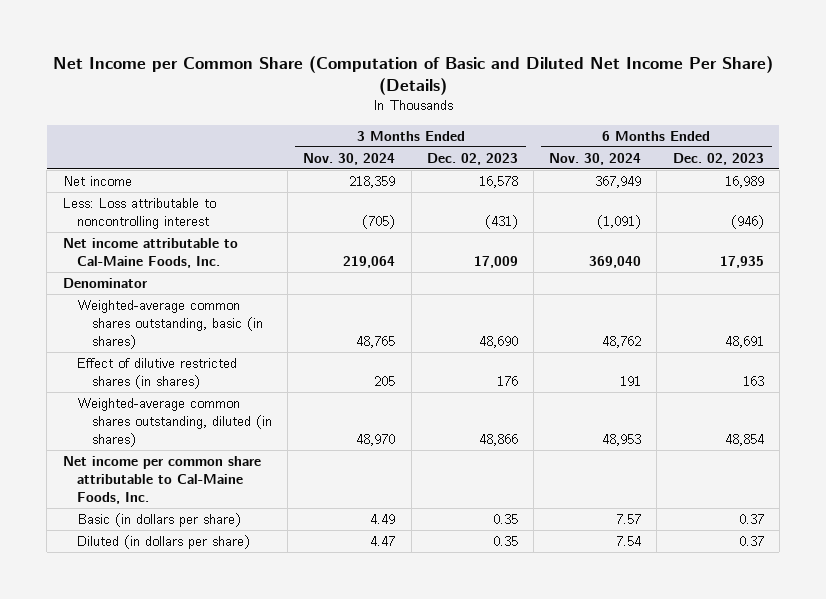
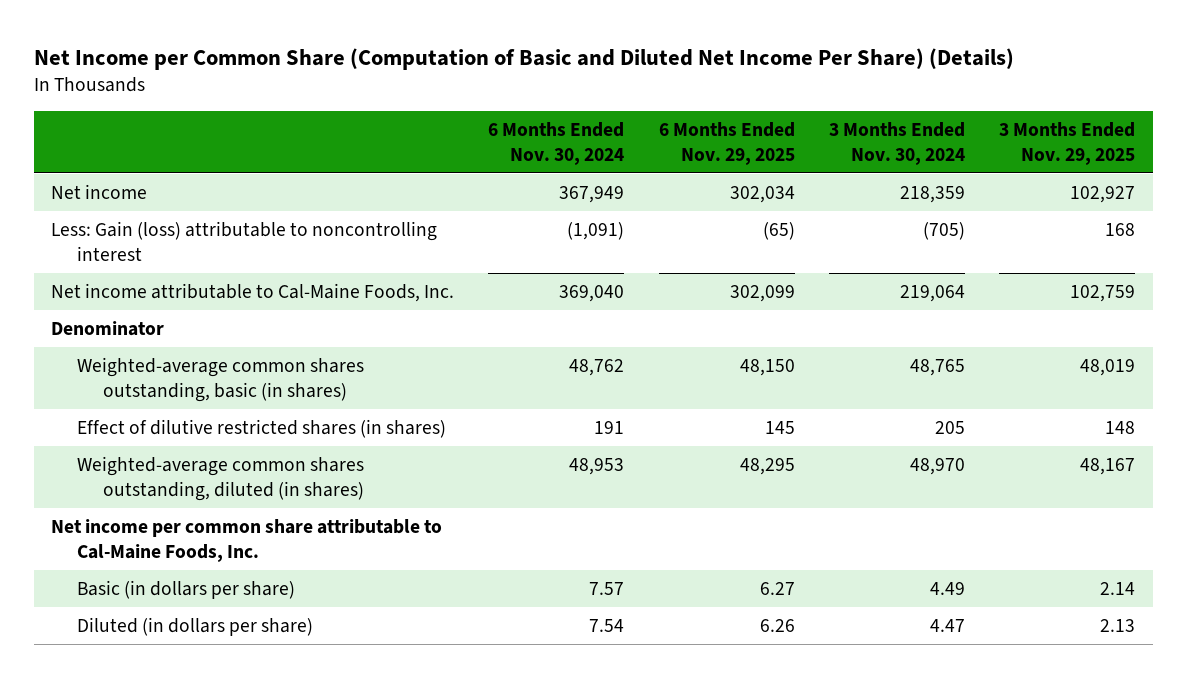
- | 3 Months Ended Nov. 30, 2024 | 3 Months Ended Dec. 02, 2023 | 6 Months Ended Nov. 30, 2024 | 6 Months Ended Dec. 02, 2023
+ | 6 Months Ended Nov. 30, 2024 | 6 Months Ended Nov. 29, 2025 | 3 Months Ended Nov. 30, 2024 | 3 Months Ended Nov. 29, 2025
- Less: Loss attributable to noncontrolling interest | (705) | (431) | (1,091) | (946)
+ Less: Gain (loss) attributable to noncontrolling interest | (1,091) | (65) | (705) | 168

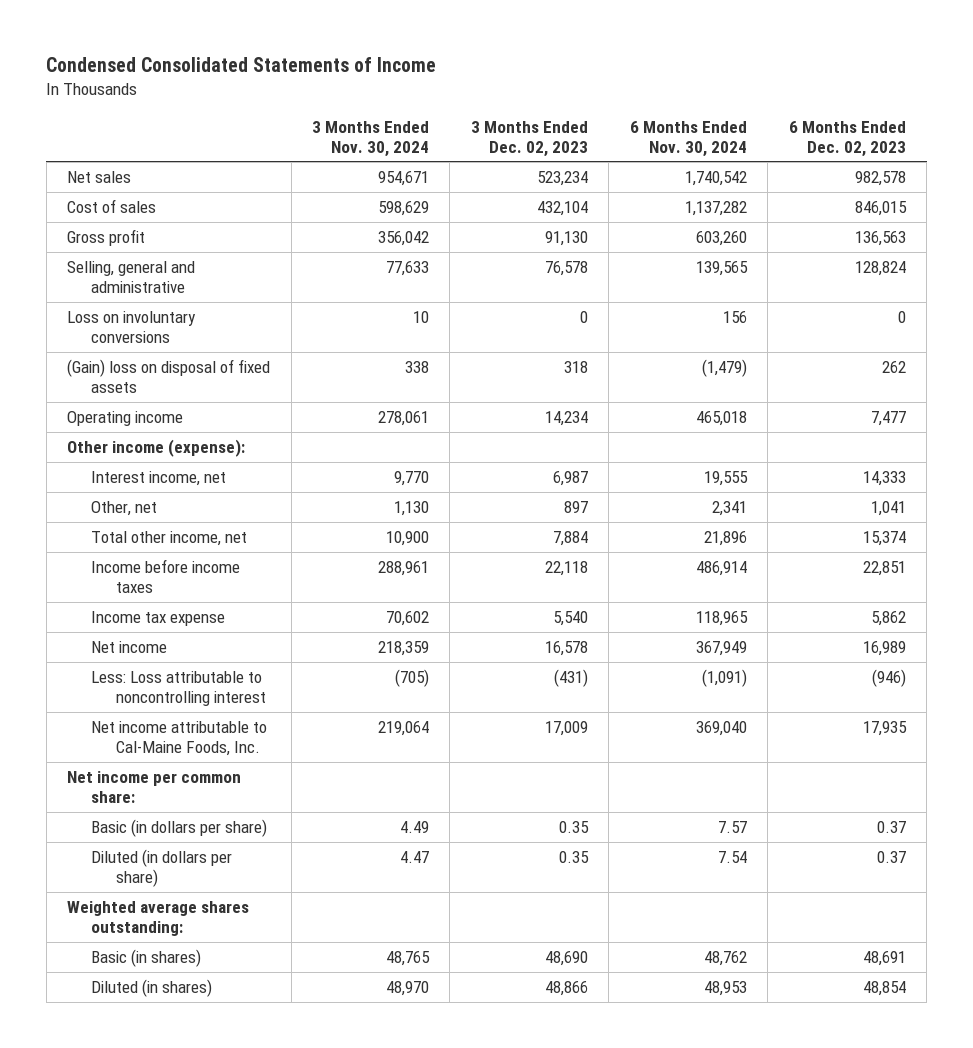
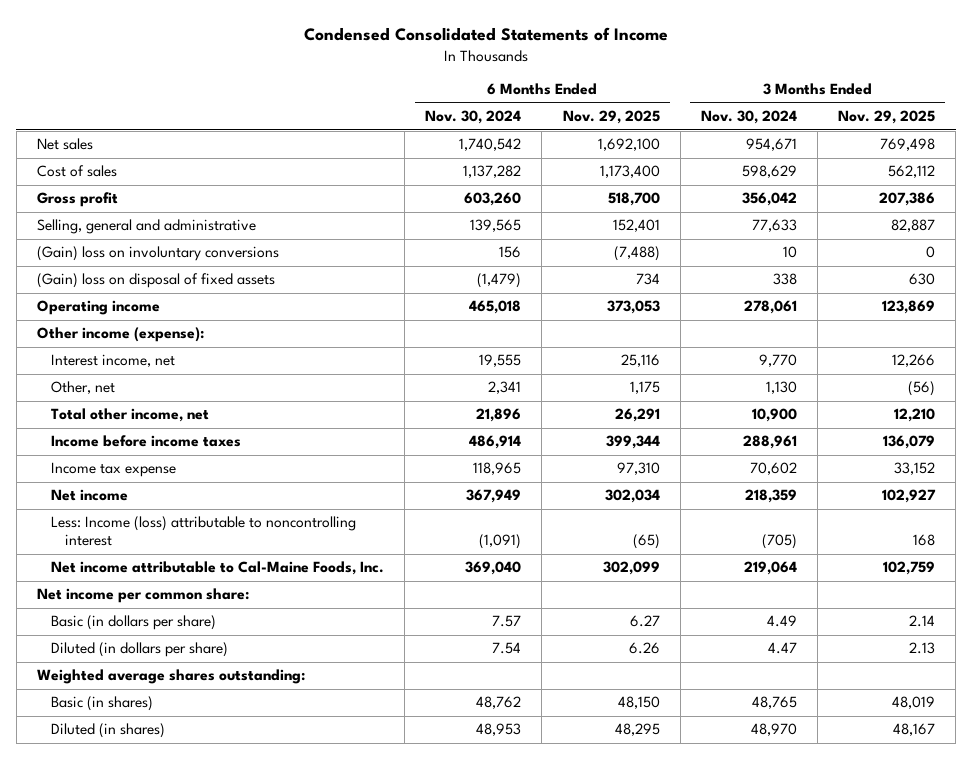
- | 3 Months Ended Nov. 30, 2024 | 3 Months Ended Dec. 02, 2023 | 6 Months Ended Nov. 30, 2024 | 6 Months Ended Dec. 02, 2023
+ | 6 Months Ended Nov. 30, 2024 | 6 Months Ended Nov. 29, 2025 | 3 Months Ended Nov. 30, 2024 | 3 Months Ended Nov. 29, 2025
- Loss on involuntary conversions | 10 | 0 | 156 | 0
+ (Gain) loss on involuntary conversions | 156 | (7,488) | 10 | 0
- Less: Loss attributable to noncontrolling interest | (705) | (431) | (1,091) | (946)
+ Less: Income (loss) attributable to noncontrolling interest | (1,091) | (65) | (705) | 168

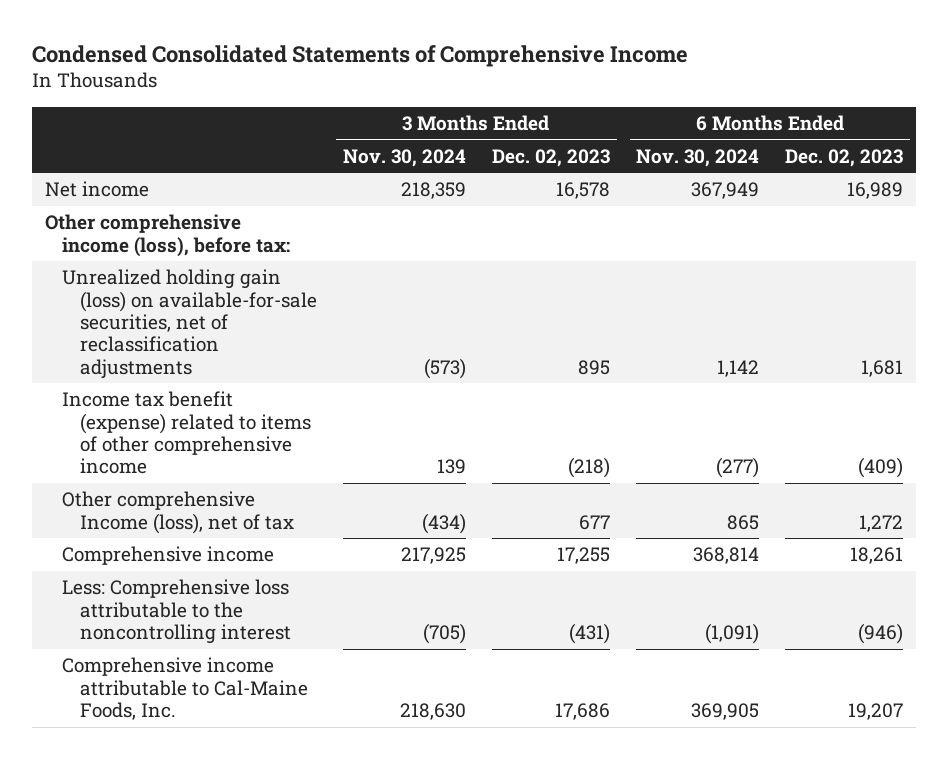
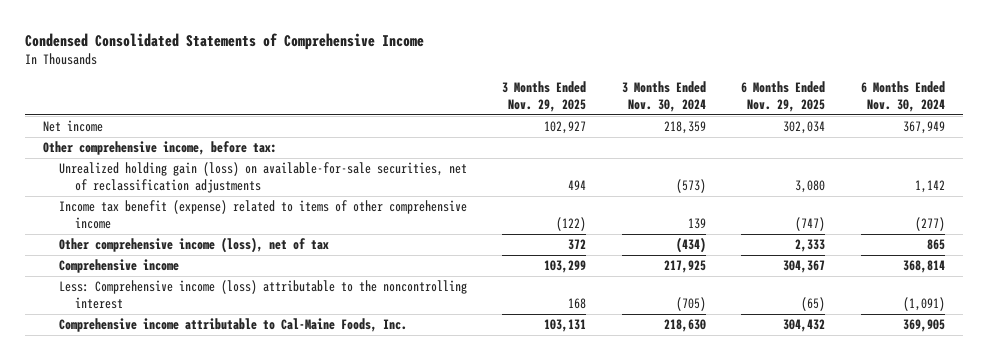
- | 3 Months Ended Nov. 30, 2024 | 3 Months Ended Dec. 02, 2023 | 6 Months Ended Nov. 30, 2024 | 6 Months Ended Dec. 02, 2023
+ | 3 Months Ended Nov. 29, 2025 | 3 Months Ended Nov. 30, 2024 | 6 Months Ended Nov. 29, 2025 | 6 Months Ended Nov. 30, 2024
- Other comprehensive income (loss), before tax:
+ Other comprehensive income, before tax:
- Other comprehensive Income (loss), net of tax | (434) | 677 | 865 | 1,272
+ Other comprehensive income (loss), net of tax | 372 | (434) | 2,333 | 865
- Less: Comprehensive loss attributable to the noncontrolling interest | (705) | (431) | (1,091) | (946)
+ Less: Comprehensive income (loss) attributable to the noncontrolling interest | 168 | (705) | (65) | (1,091)

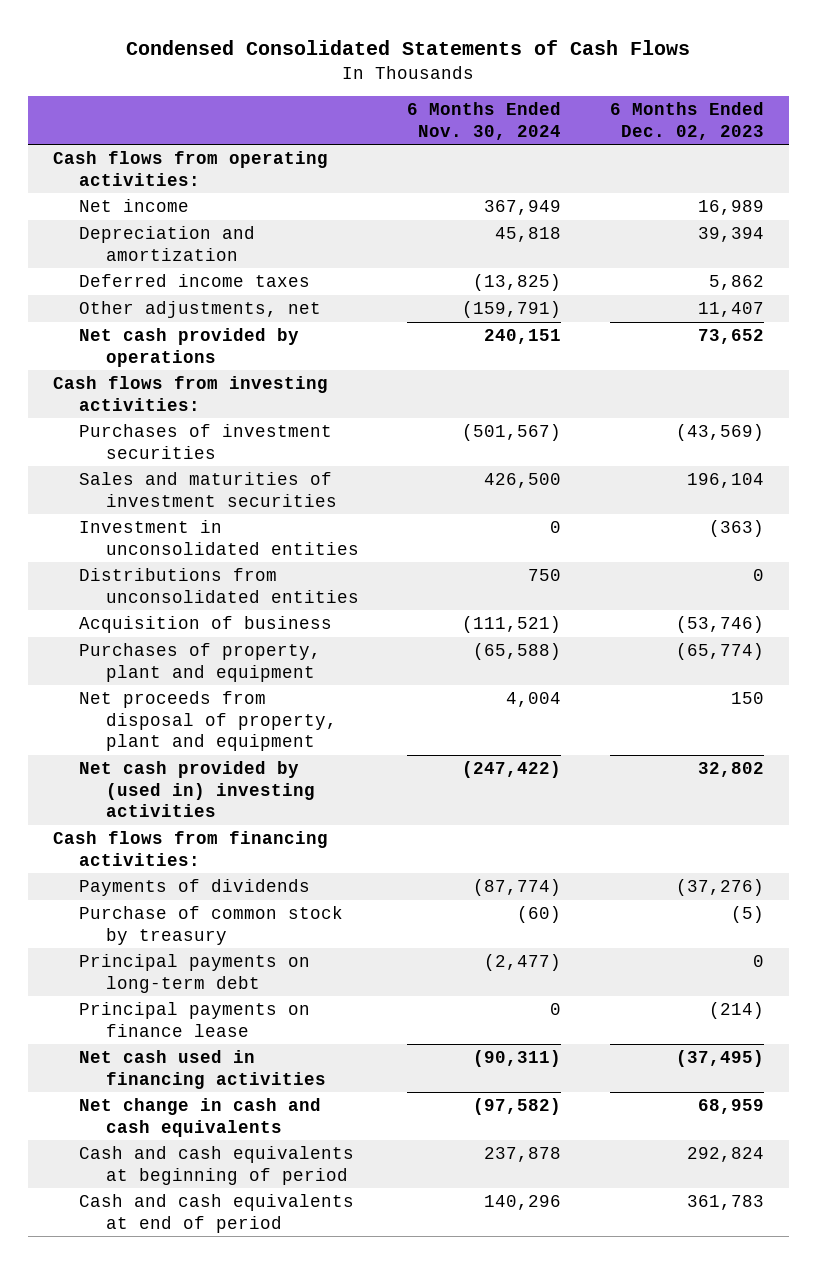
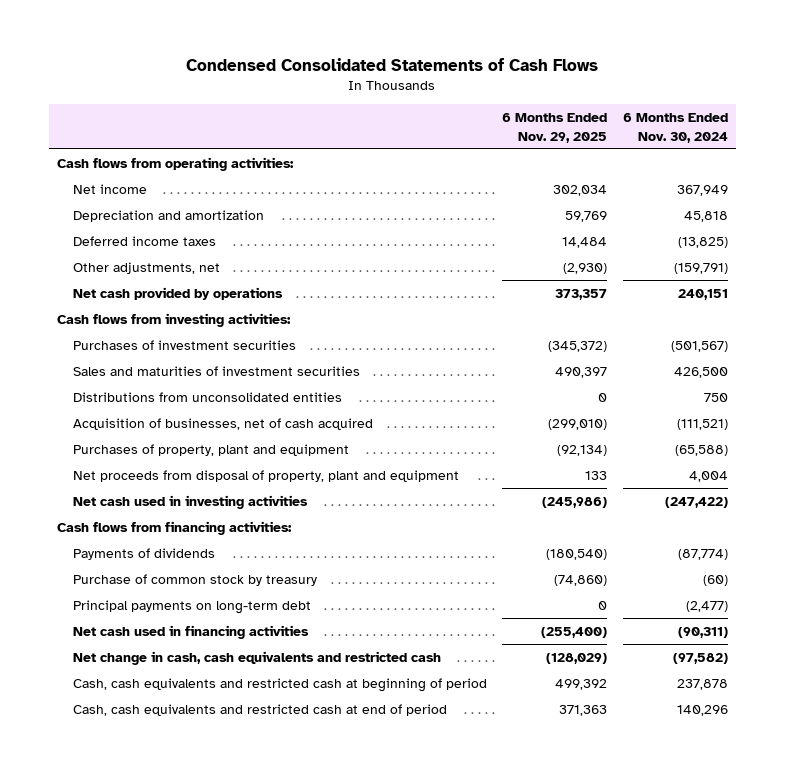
- | 6 Months Ended Nov. 30, 2024 | 6 Months Ended Dec. 02, 2023
+ | 6 Months Ended Nov. 29, 2025 | 6 Months Ended Nov. 30, 2024
- Investment in unconsolidated entities | 0 | (363)
- Acquisition of business | (111,521) | (53,746)
+ Acquisition of businesses, net of cash acquired | (299,010) | (111,521)
- Net cash provided by (used in) investing activities | (247,422) | 32,802
+ Net cash used in investing activities | (245,986) | (247,422)
- Principal payments on finance lease | 0 | (214)
- Net change in cash and cash equivalents | (97,582) | 68,959
- Cash and cash equivalents at beginning of period | 237,878 | 292,824
- Cash and cash equivalents at end of period | 140,296 | 361,783
+ Net change in cash, cash equivalents and restricted cash | (128,029) | (97,582)
+ Cash, cash equivalents and restricted cash at beginning of period | 499,392 | 237,878
+ Cash, cash equivalents and restricted cash at end of period | 371,363 | 140,296

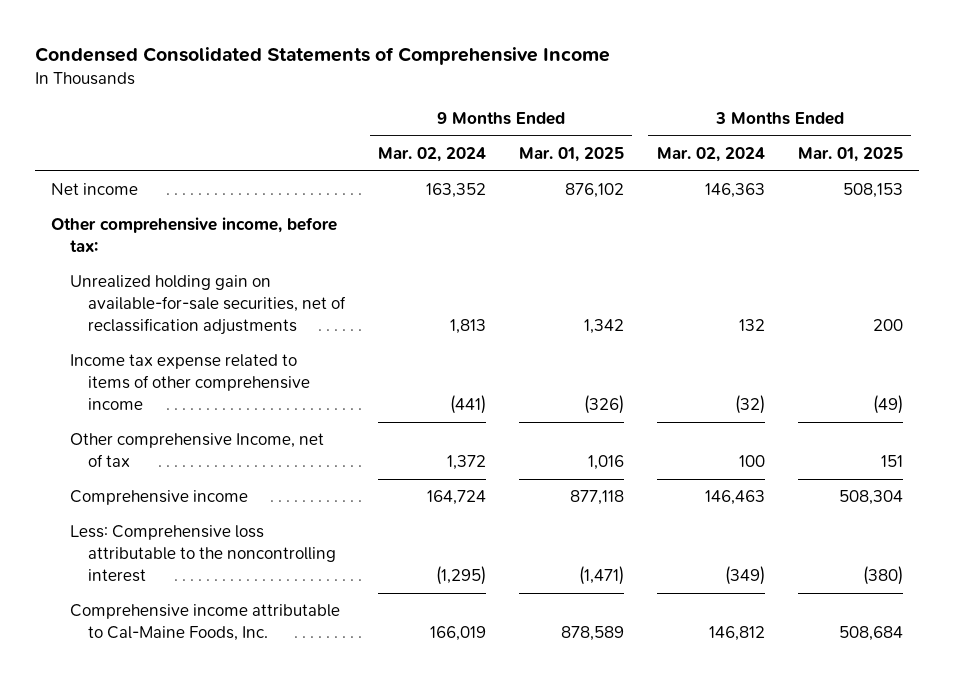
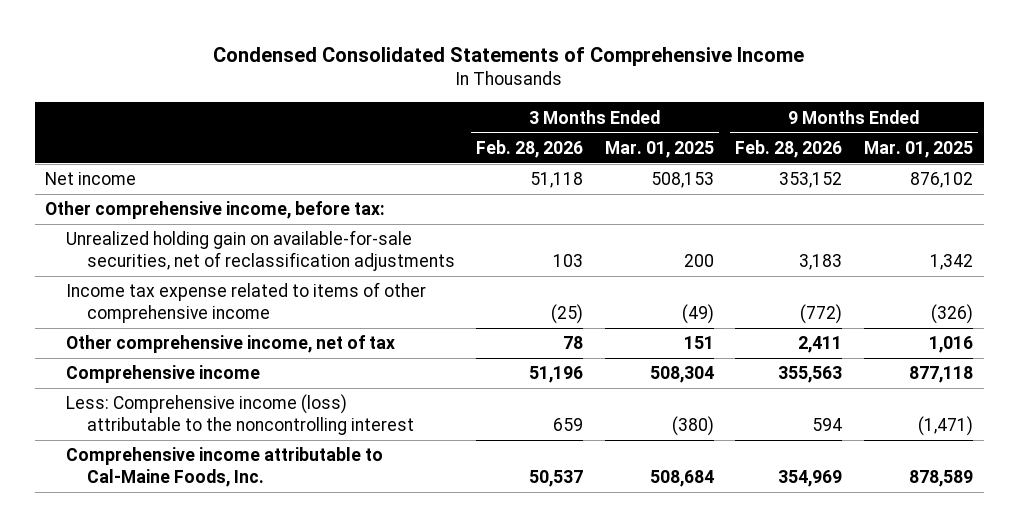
- | 9 Months Ended Mar. 02, 2024 | 9 Months Ended Mar. 01, 2025 | 3 Months Ended Mar. 02, 2024 | 3 Months Ended Mar. 01, 2025
+ | 3 Months Ended Feb. 28, 2026 | 3 Months Ended Mar. 01, 2025 | 9 Months Ended Feb. 28, 2026 | 9 Months Ended Mar. 01, 2025
- Other comprehensive Income, net of tax | 1,372 | 1,016 | 100 | 151
+ Other comprehensive income, net of tax | 78 | 151 | 2,411 | 1,016
- Less: Comprehensive loss attributable to the noncontrolling interest | (1,295) | (1,471) | (349) | (380)
+ Less: Comprehensive income (loss) attributable to the noncontrolling interest | 659 | (380) | 594 | (1,471)

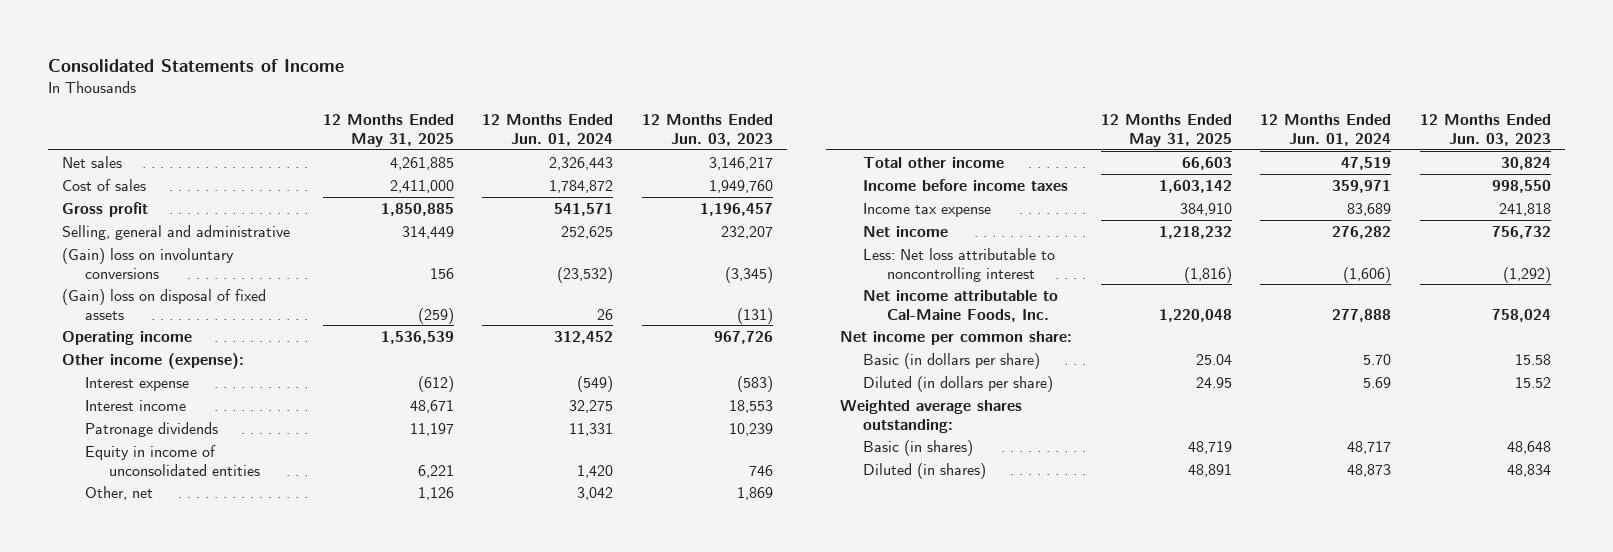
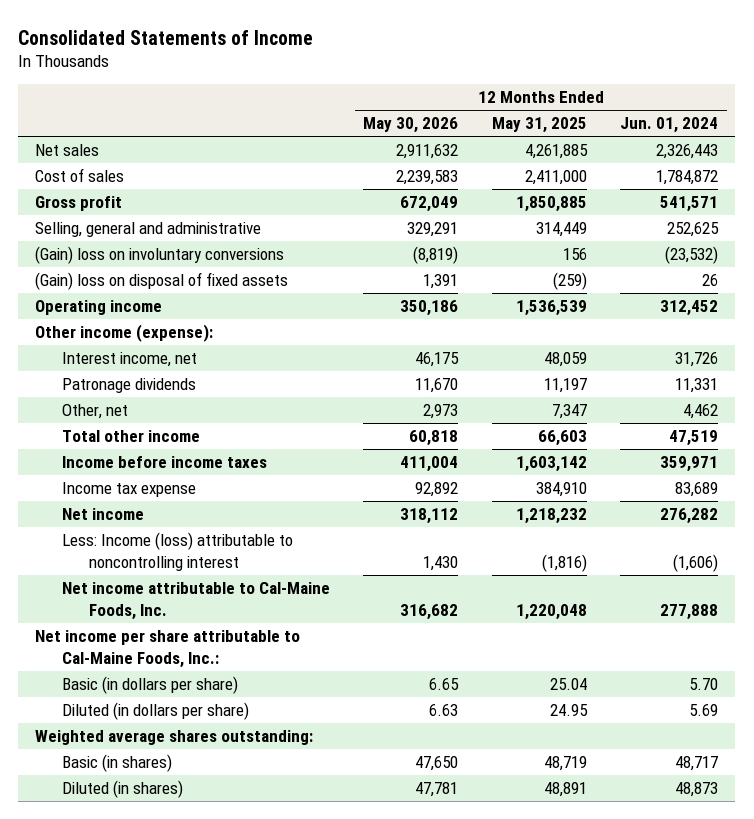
- | 12 Months Ended May 31, 2025 | 12 Months Ended Jun. 01, 2024 | 12 Months Ended Jun. 03, 2023
+ | 12 Months Ended May 30, 2026 | 12 Months Ended May 31, 2025 | 12 Months Ended Jun. 01, 2024
- Interest expense | (612) | (549) | (583)
- Interest income | 48,671 | 32,275 | 18,553
+ Interest income, net | 46,175 | 48,059 | 31,726
- Equity in income of unconsolidated entities | 6,221 | 1,420 | 746
- Other, net | 1,126 | 3,042 | 1,869
+ Other, net | 2,973 | 7,347 | 4,462
- Less: Net loss attributable to noncontrolling interest | (1,816) | (1,606) | (1,292)
+ Less: Income (loss) attributable to noncontrolling interest | 1,430 | (1,816) | (1,606)
- Net income per common share:
+ Net income per share attributable to Cal-Maine Foods, Inc.:

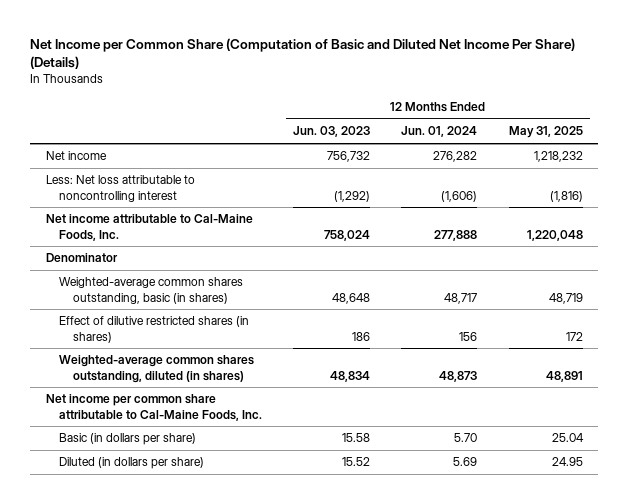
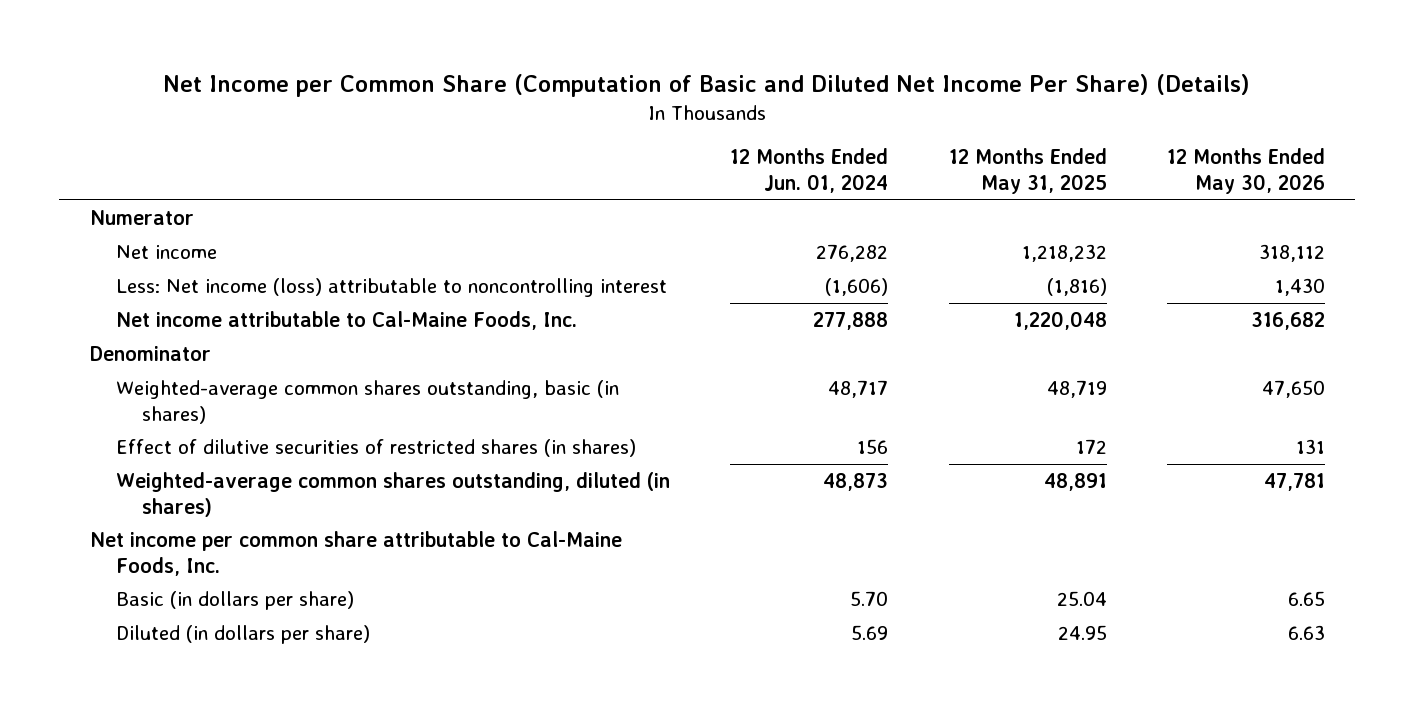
- | 12 Months Ended Jun. 03, 2023 | 12 Months Ended Jun. 01, 2024 | 12 Months Ended May 31, 2025
+ | 12 Months Ended Jun. 01, 2024 | 12 Months Ended May 31, 2025 | 12 Months Ended May 30, 2026
+ Numerator
- Less: Net loss attributable to noncontrolling interest | (1,292) | (1,606) | (1,816)
+ Less: Net income (loss) attributable to noncontrolling interest | (1,606) | (1,816) | 1,430
- Effect of dilutive restricted shares (in shares) | 186 | 156 | 172
+ Effect of dilutive securities of restricted shares (in shares) | 156 | 172 | 131

